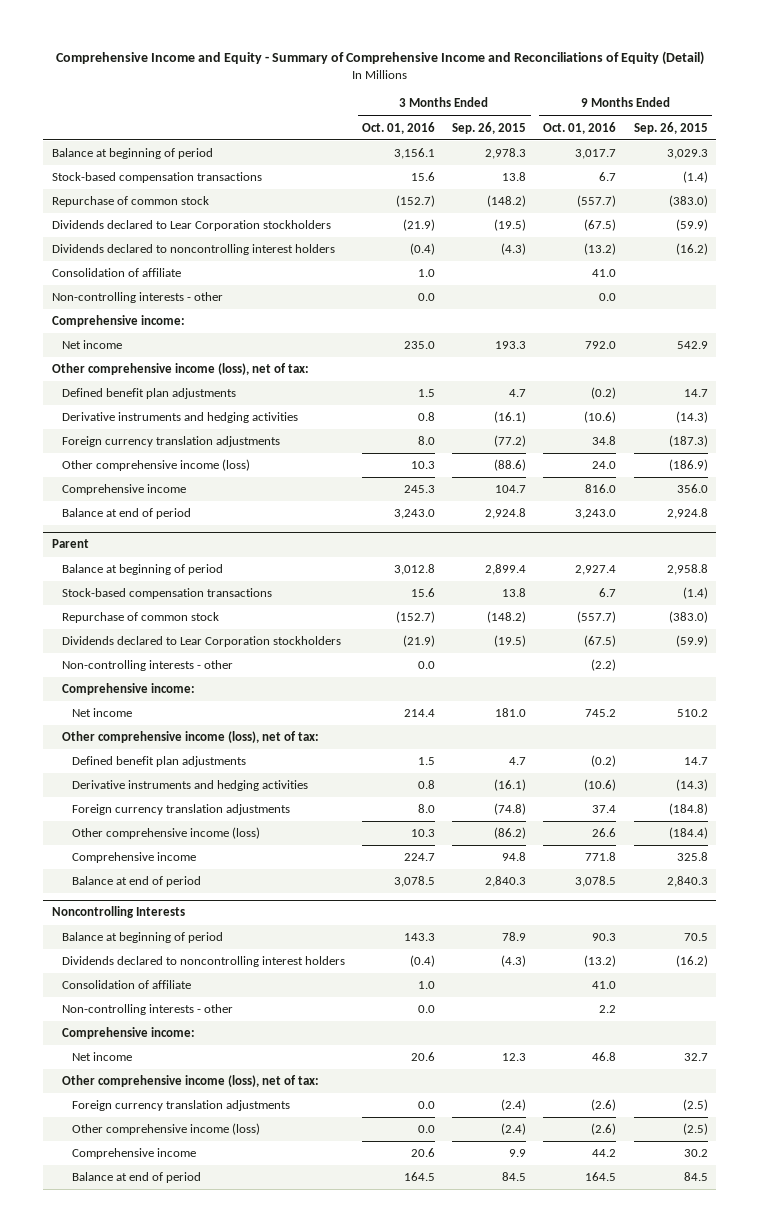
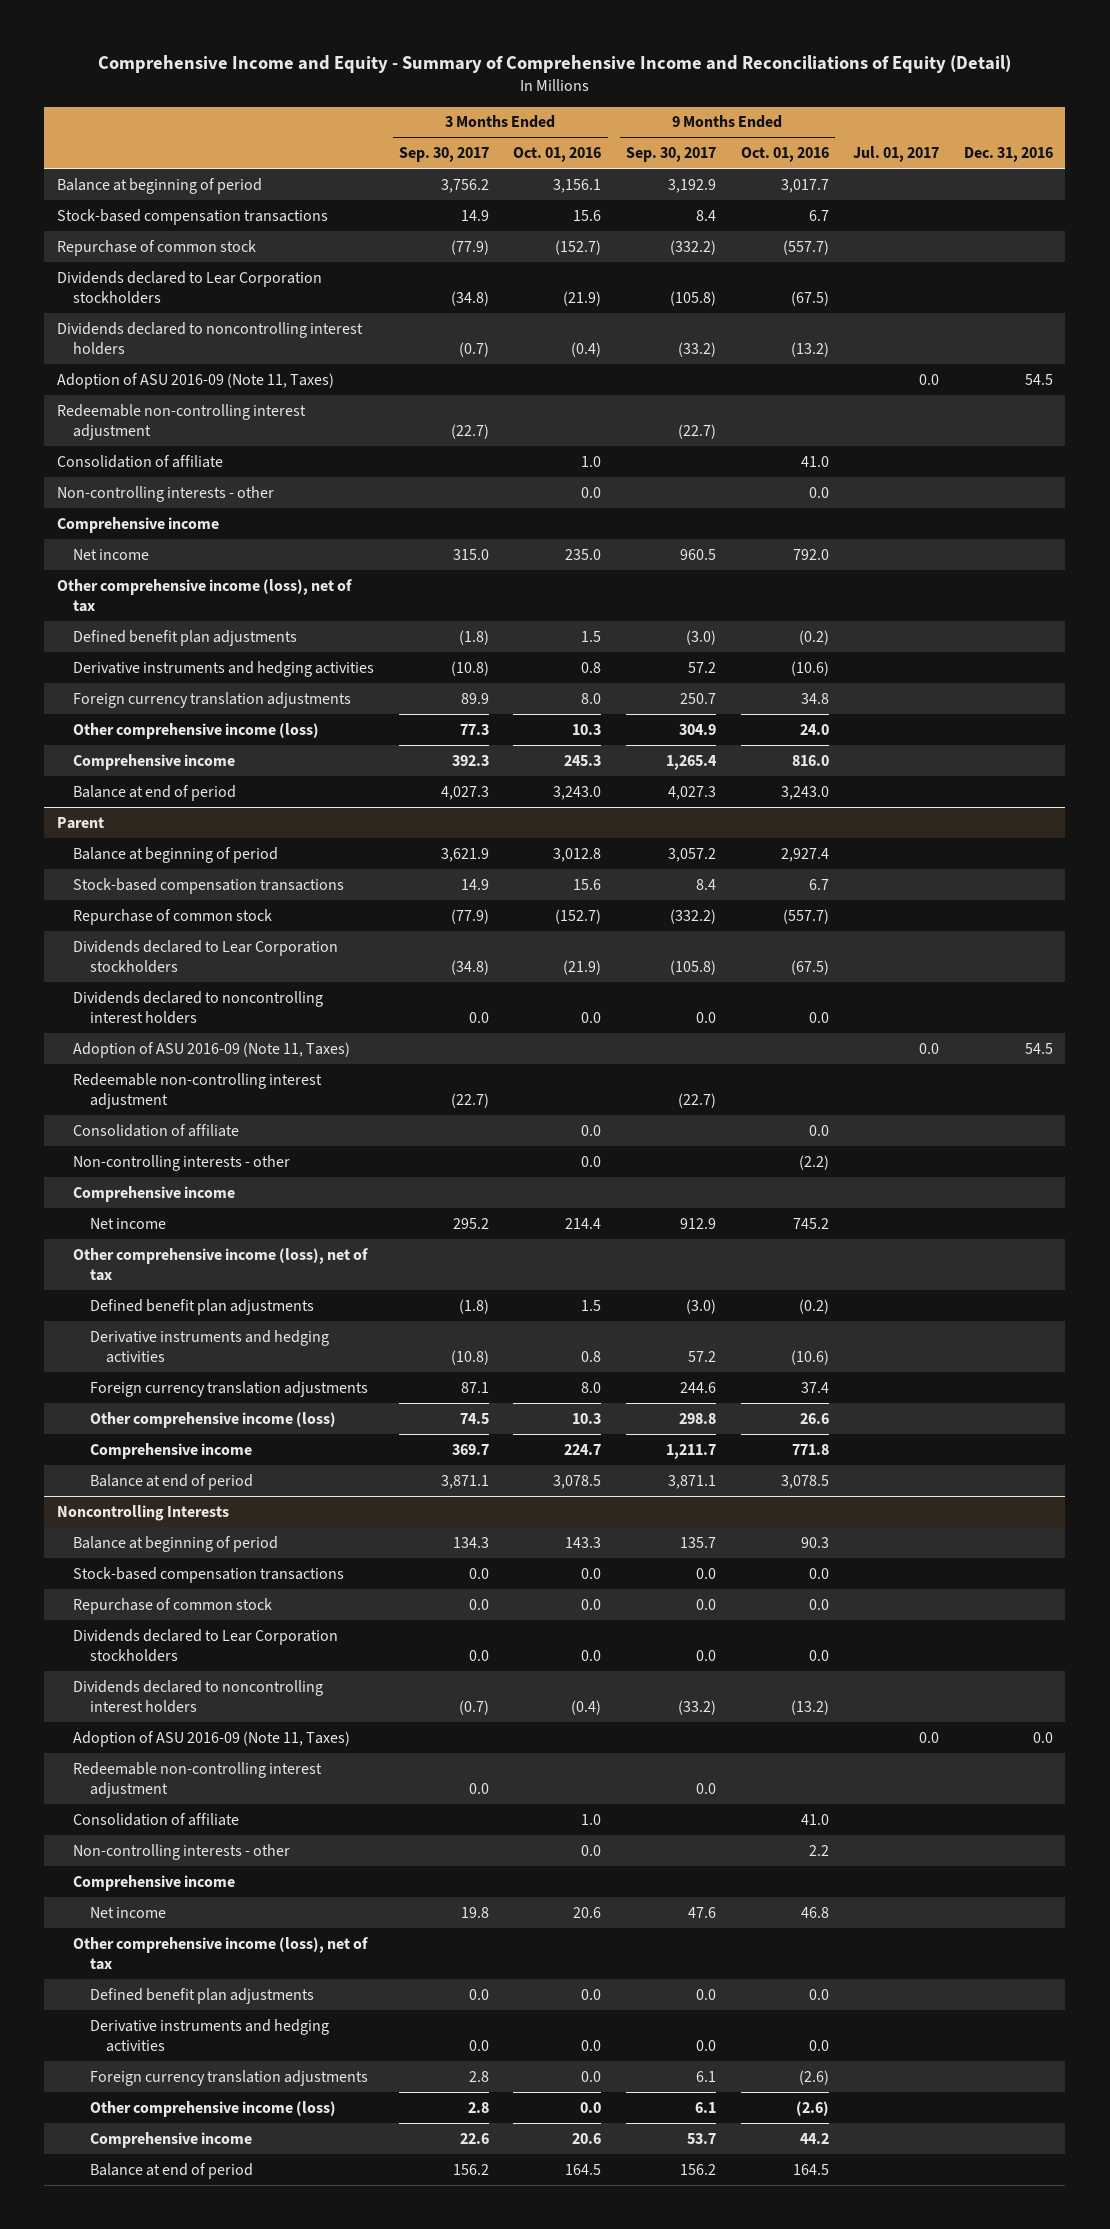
- | 3 Months Ended Oct. 01, 2016 | 3 Months Ended Sep. 26, 2015 | 9 Months Ended Oct. 01, 2016 | 9 Months Ended Sep. 26, 2015
+ | 3 Months Ended Sep. 30, 2017 | 3 Months Ended Oct. 01, 2016 | 9 Months Ended Sep. 30, 2017 | 9 Months Ended Oct. 01, 2016 | Jul. 01, 2017 | Dec. 31, 2016
+ Adoption of ASU 2016-09 (Note 11, Taxes) | | | | | 0.0 | 54.5
+ Redeemable non-controlling interest adjustment | (22.7) | | (22.7) | | |
- Comprehensive income:
+ Comprehensive income
- Other comprehensive income (loss), net of tax:
+ Other comprehensive income (loss), net of tax
@ Parent
+ Dividends declared to noncontrolling interest holders | 0.0 | 0.0 | 0.0 | 0.0 | |
+ Adoption of ASU 2016-09 (Note 11, Taxes) | | | | | 0.0 | 54.5
+ Redeemable non-controlling interest adjustment | (22.7) | | (22.7) | | |
+ Consolidation of affiliate | | 0.0 | | 0.0 | |
- Comprehensive income:
+ Comprehensive income
- Other comprehensive income (loss), net of tax:
+ Other comprehensive income (loss), net of tax
@ Noncontrolling Interests
+ Stock-based compensation transactions | 0.0 | 0.0 | 0.0 | 0.0 | |
+ Repurchase of common stock | 0.0 | 0.0 | 0.0 | 0.0 | |
+ Dividends declared to Lear Corporation stockholders | 0.0 | 0.0 | 0.0 | 0.0 | |
+ Adoption of ASU 2016-09 (Note 11, Taxes) | | | | | 0.0 | 0.0
+ Redeemable non-controlling interest adjustment | 0.0 | | 0.0 | | |
- Comprehensive income:
+ Comprehensive income
- Other comprehensive income (loss), net of tax:
+ Other comprehensive income (loss), net of tax
+ Defined benefit plan adjustments | 0.0 | 0.0 | 0.0 | 0.0 | |
+ Derivative instruments and hedging activities | 0.0 | 0.0 | 0.0 | 0.0 | |

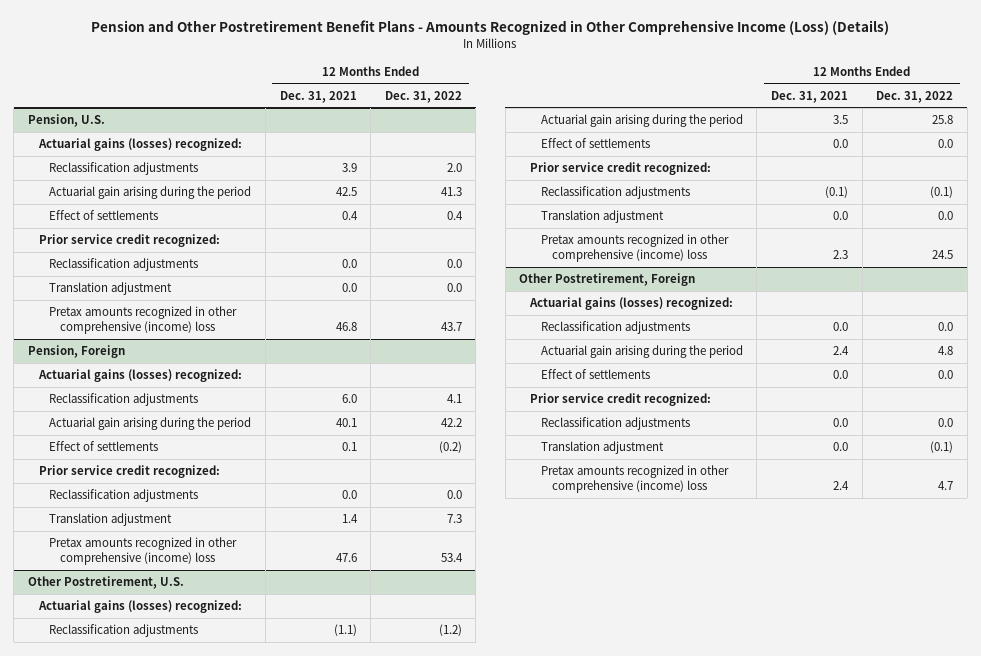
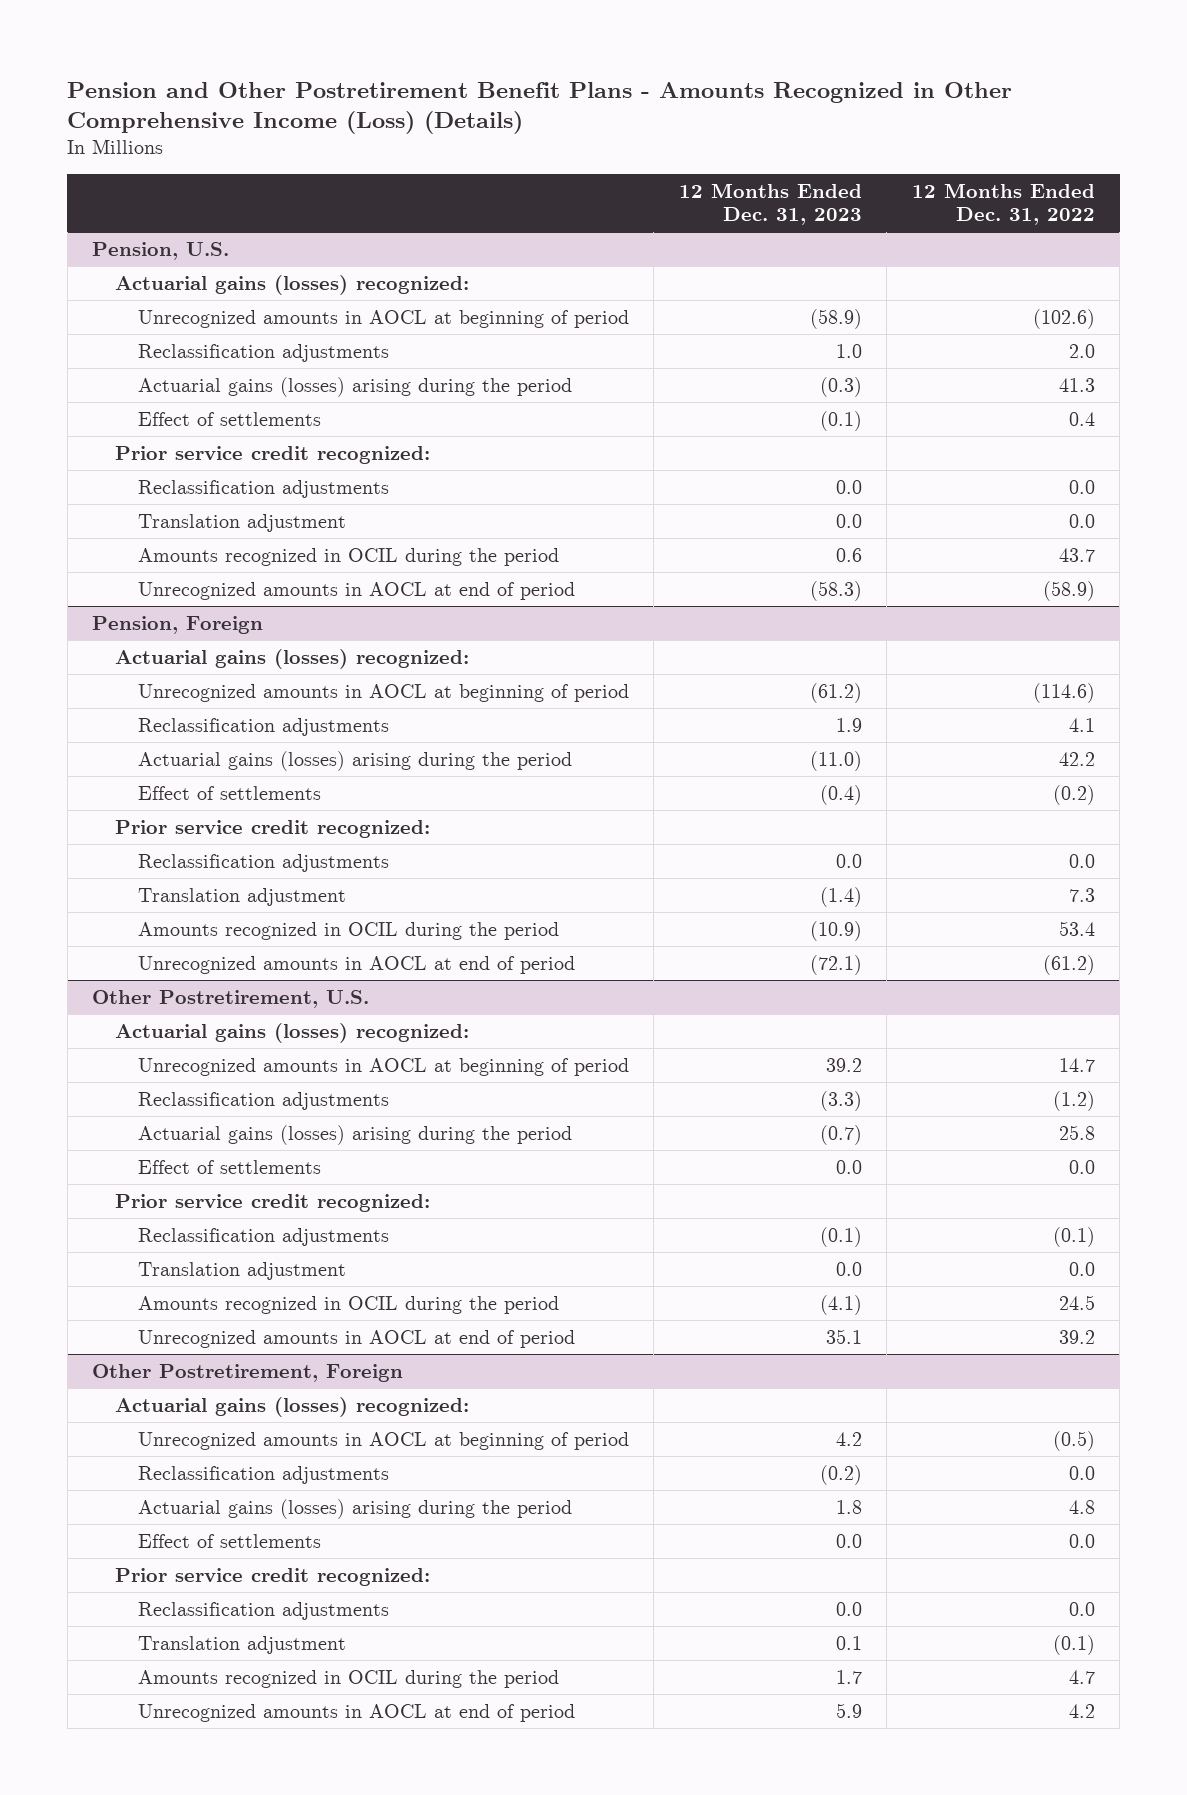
- | 12 Months Ended Dec. 31, 2021 | 12 Months Ended Dec. 31, 2022
+ | 12 Months Ended Dec. 31, 2023 | 12 Months Ended Dec. 31, 2022
@ Pension, U.S.
+ Unrecognized amounts in AOCL at beginning of period | (58.9) | (102.6)
- Actuarial gain arising during the period | 42.5 | 41.3
+ Actuarial gains (losses) arising during the period | (0.3) | 41.3
- Pretax amounts recognized in other comprehensive (income) loss | 46.8 | 43.7
+ Amounts recognized in OCIL during the period | 0.6 | 43.7
+ Unrecognized amounts in AOCL at end of period | (58.3) | (58.9)
@ Pension, Foreign
+ Unrecognized amounts in AOCL at beginning of period | (61.2) | (114.6)
- Actuarial gain arising during the period | 40.1 | 42.2
+ Actuarial gains (losses) arising during the period | (11.0) | 42.2
- Pretax amounts recognized in other comprehensive (income) loss | 47.6 | 53.4
+ Amounts recognized in OCIL during the period | (10.9) | 53.4
+ Unrecognized amounts in AOCL at end of period | (72.1) | (61.2)
@ Other Postretirement, U.S.
+ Unrecognized amounts in AOCL at beginning of period | 39.2 | 14.7
- Actuarial gain arising during the period | 3.5 | 25.8
+ Actuarial gains (losses) arising during the period | (0.7) | 25.8
- Pretax amounts recognized in other comprehensive (income) loss | 2.3 | 24.5
+ Amounts recognized in OCIL during the period | (4.1) | 24.5
+ Unrecognized amounts in AOCL at end of period | 35.1 | 39.2
@ Other Postretirement, Foreign
+ Unrecognized amounts in AOCL at beginning of period | 4.2 | (0.5)
- Actuarial gain arising during the period | 2.4 | 4.8
+ Actuarial gains (losses) arising during the period | 1.8 | 4.8
- Pretax amounts recognized in other comprehensive (income) loss | 2.4 | 4.7
+ Amounts recognized in OCIL during the period | 1.7 | 4.7
+ Unrecognized amounts in AOCL at end of period | 5.9 | 4.2

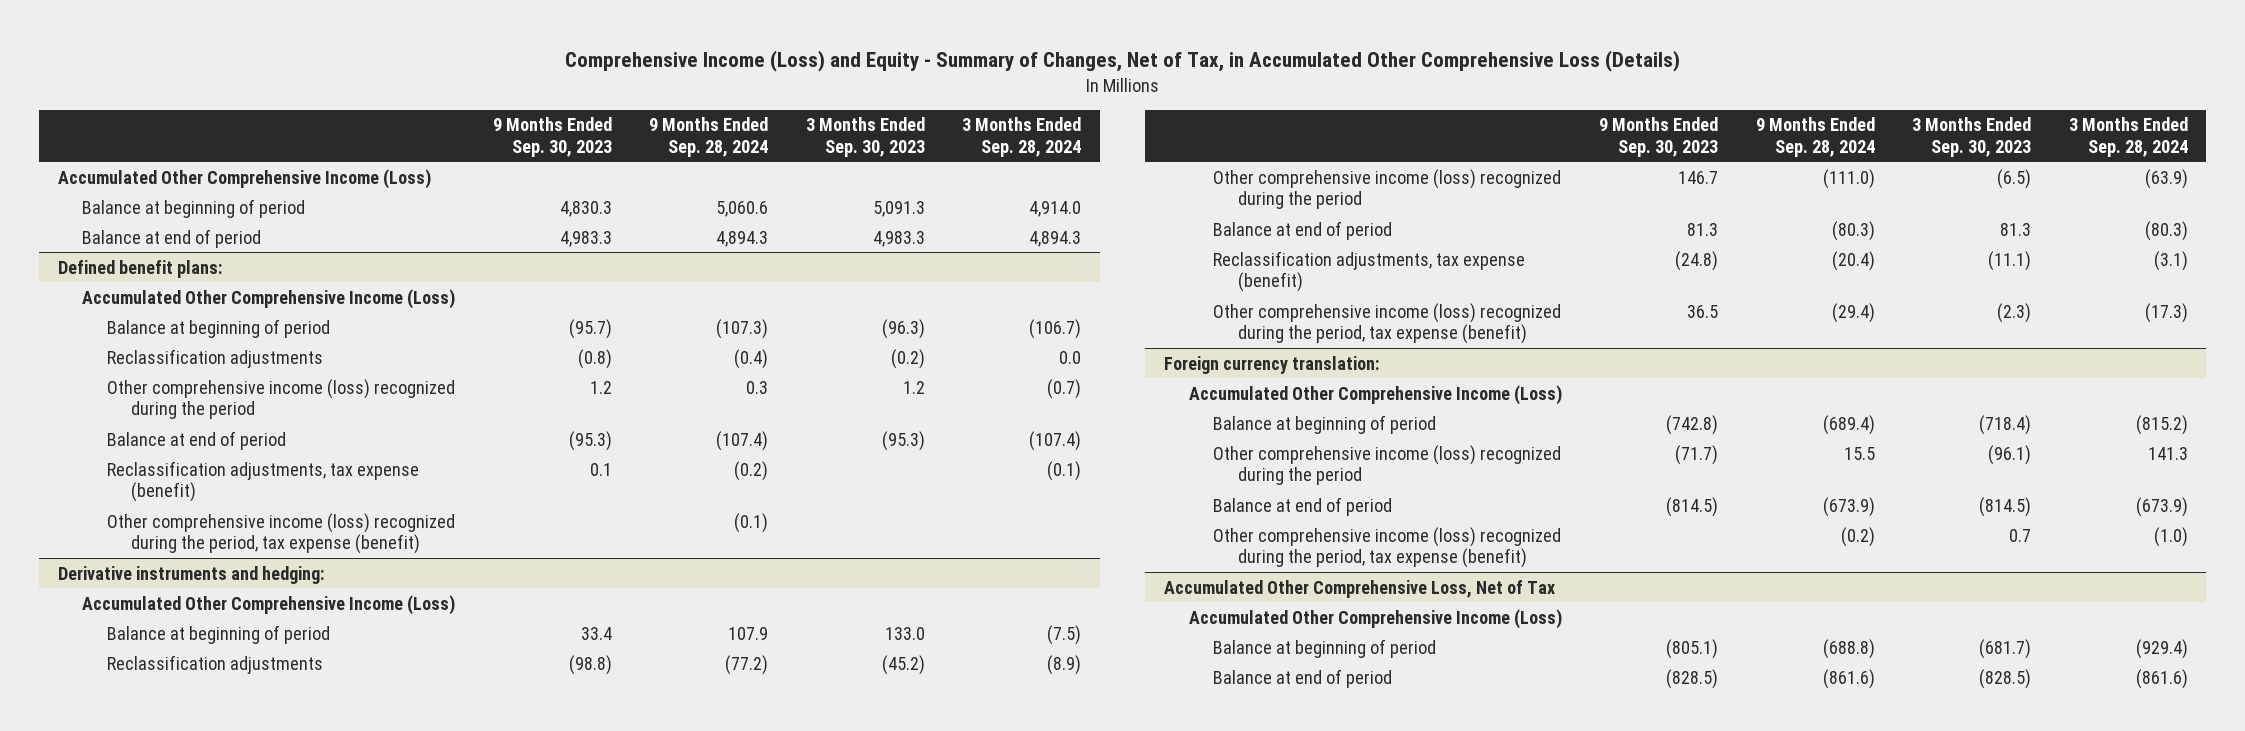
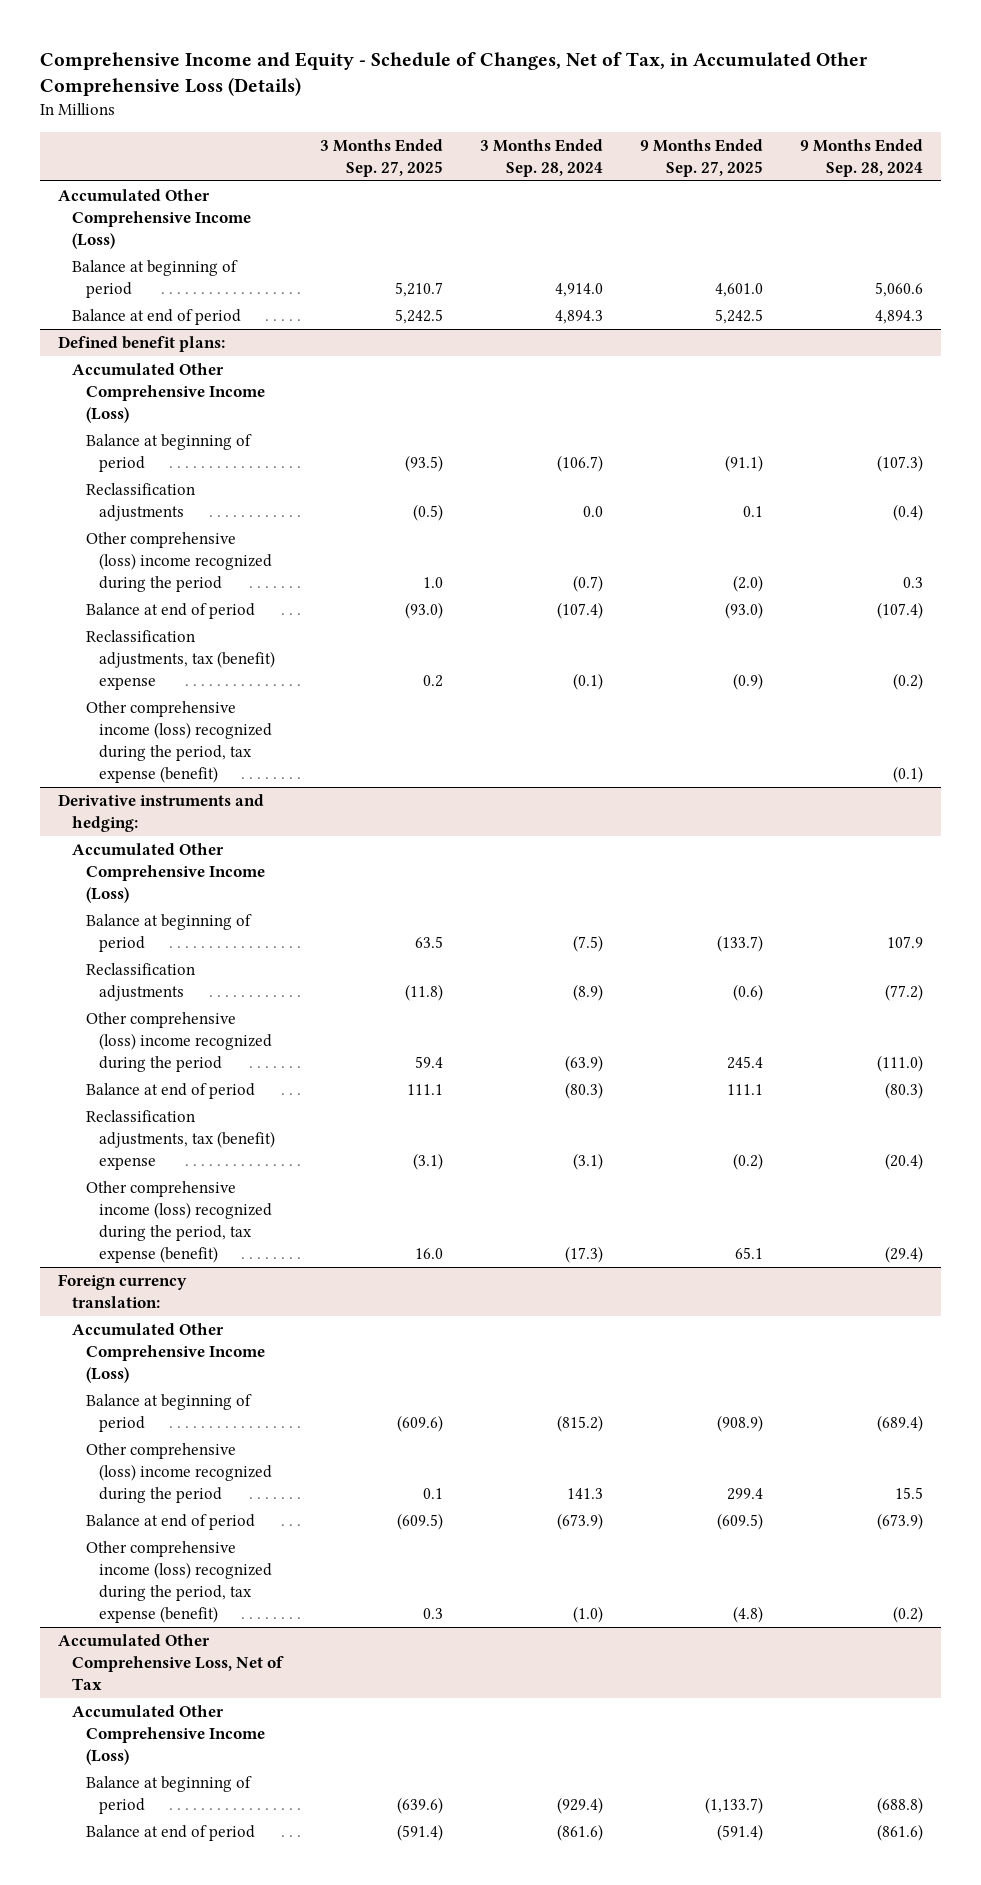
- Comprehensive Income (Loss) and Equity - Summary of Changes, Net of Tax, in Accumulated Other Comprehensive Loss (Details)
+ Comprehensive Income and Equity - Schedule of Changes, Net of Tax, in Accumulated Other Comprehensive Loss (Details)
- | 9 Months Ended Sep. 30, 2023 | 9 Months Ended Sep. 28, 2024 | 3 Months Ended Sep. 30, 2023 | 3 Months Ended Sep. 28, 2024
+ | 3 Months Ended Sep. 27, 2025 | 3 Months Ended Sep. 28, 2024 | 9 Months Ended Sep. 27, 2025 | 9 Months Ended Sep. 28, 2024
@ Defined benefit plans:
- Other comprehensive income (loss) recognized during the period | 1.2 | 0.3 | 1.2 | (0.7)
+ Other comprehensive (loss) income recognized during the period | 1.0 | (0.7) | (2.0) | 0.3
- Reclassification adjustments, tax expense (benefit) | 0.1 | (0.2) | | (0.1)
+ Reclassification adjustments, tax (benefit) expense | 0.2 | (0.1) | (0.9) | (0.2)
@ Derivative instruments and hedging:
- Other comprehensive income (loss) recognized during the period | 146.7 | (111.0) | (6.5) | (63.9)
+ Other comprehensive (loss) income recognized during the period | 59.4 | (63.9) | 245.4 | (111.0)
- Reclassification adjustments, tax expense (benefit) | (24.8) | (20.4) | (11.1) | (3.1)
+ Reclassification adjustments, tax (benefit) expense | (3.1) | (3.1) | (0.2) | (20.4)
@ Foreign currency translation:
- Other comprehensive income (loss) recognized during the period | (71.7) | 15.5 | (96.1) | 141.3
+ Other comprehensive (loss) income recognized during the period | 0.1 | 141.3 | 299.4 | 15.5

